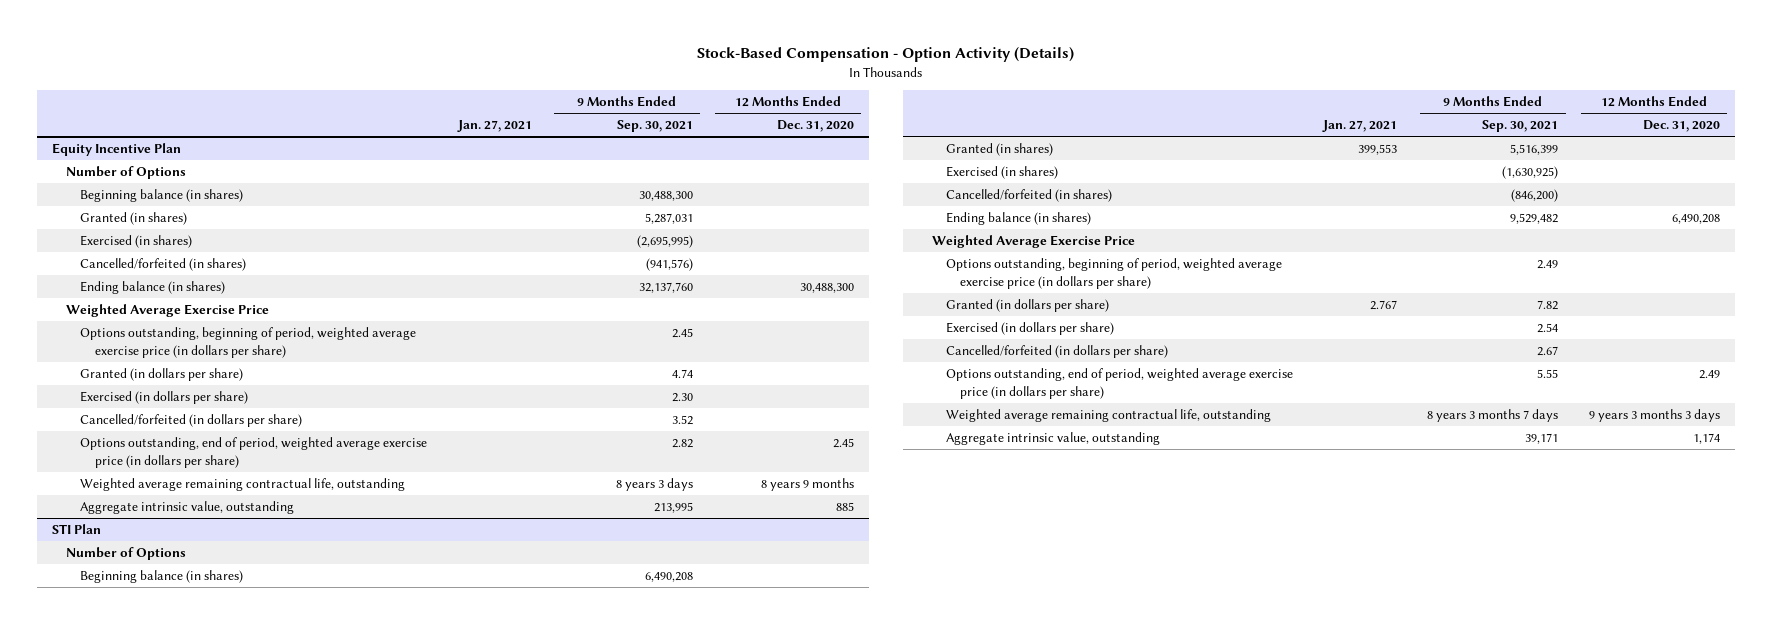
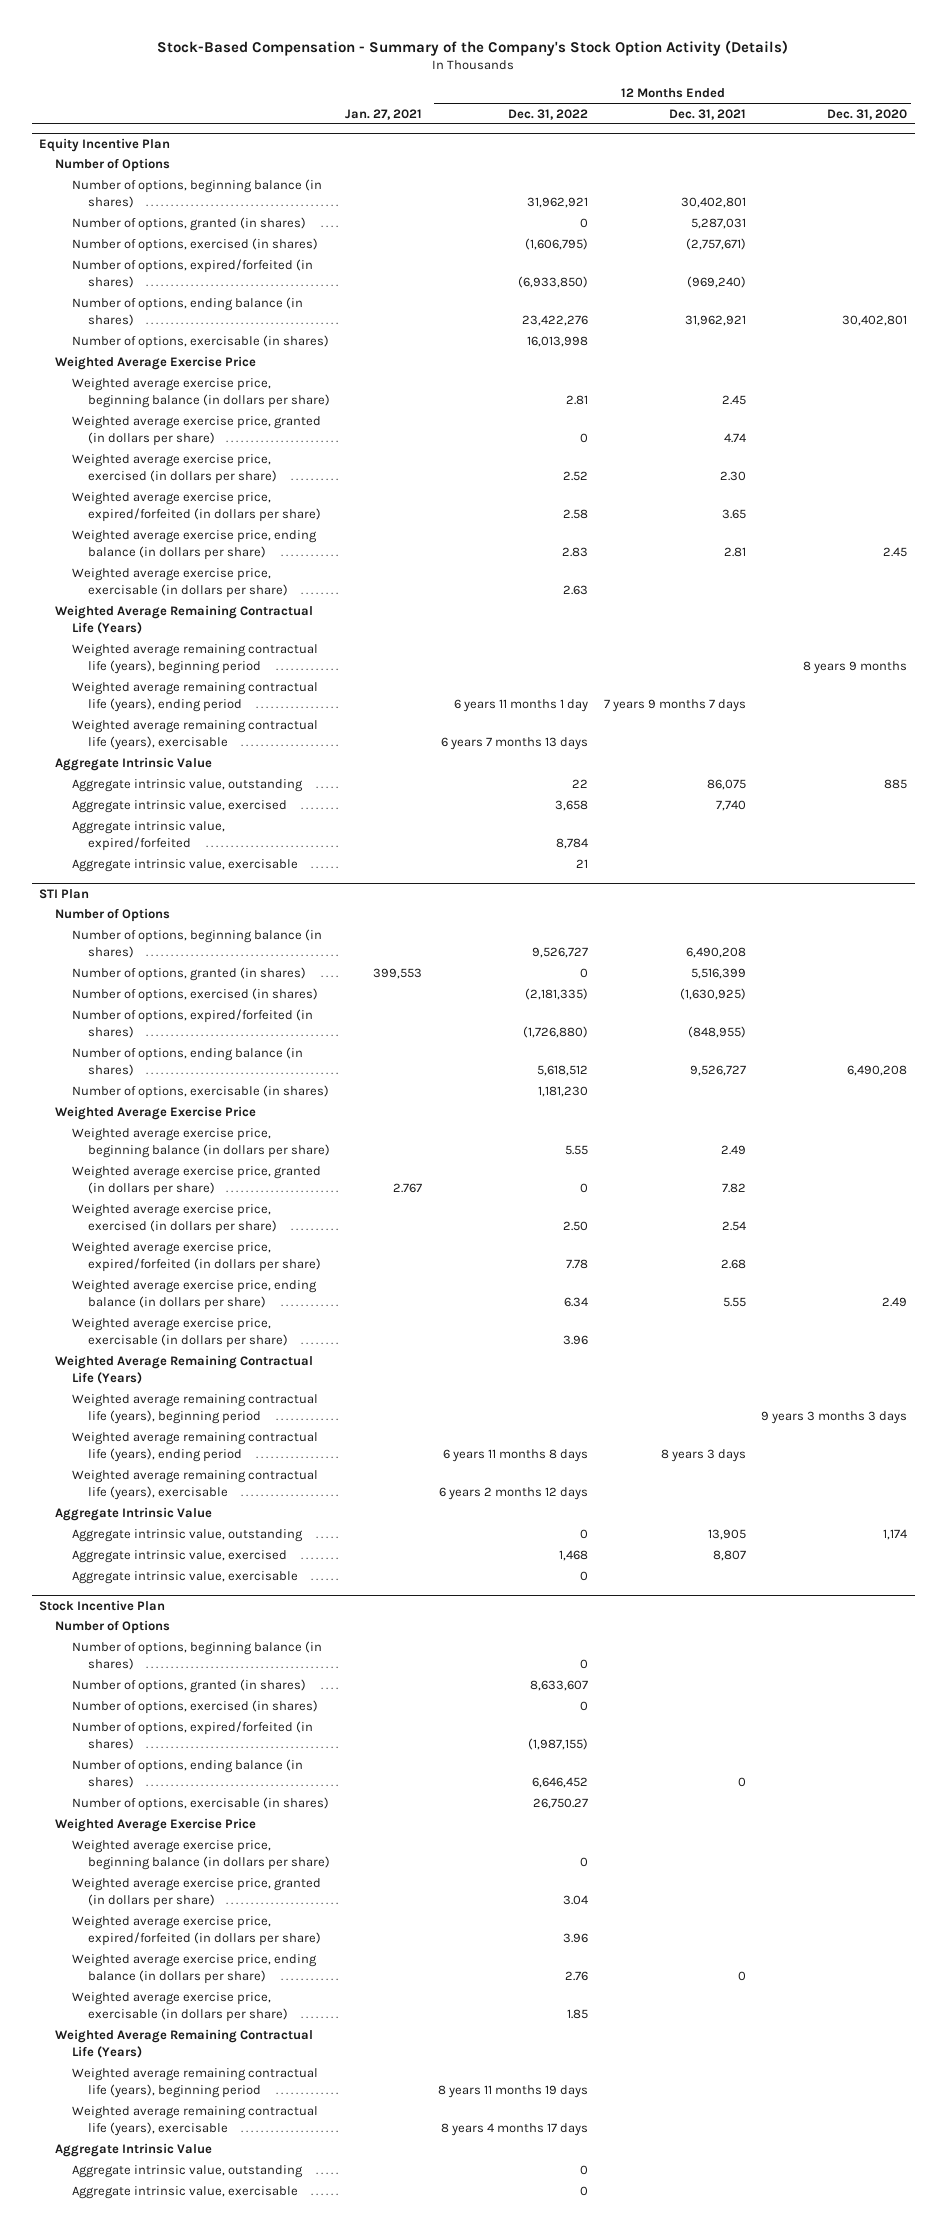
- Stock-Based Compensation - Option Activity (Details)
+ Stock-Based Compensation - Summary of the Company's Stock Option Activity (Details)
- | Jan. 27, 2021 | 9 Months Ended Sep. 30, 2021 | 12 Months Ended Dec. 31, 2020
+ | Jan. 27, 2021 | 12 Months Ended Dec. 31, 2022 | 12 Months Ended Dec. 31, 2021 | 12 Months Ended Dec. 31, 2020
@ Equity Incentive Plan
- Beginning balance (in shares) | | 30,488,300 |
- Granted (in shares) | | 5,287,031 |
- Exercised (in shares) | | (2,695,995) |
- Cancelled/forfeited (in shares) | | (941,576) |
- Ending balance (in shares) | | 32,137,760 | 30,488,300
+ Number of options, beginning balance (in shares) | | 31,962,921 | 30,402,801 |
+ Number of options, granted (in shares) | | 0 | 5,287,031 |
+ Number of options, exercised (in shares) | | (1,606,795) | (2,757,671) |
+ Number of options, expired/forfeited (in shares) | | (6,933,850) | (969,240) |
+ Number of options, ending balance (in shares) | | 23,422,276 | 31,962,921 | 30,402,801
+ Number of options, exercisable (in shares) | | 16,013,998 | |
- Options outstanding, beginning of period, weighted average exercise price (in dollars per share) | | 2.45 |
- Granted (in dollars per share) | | 4.74 |
- Exercised (in dollars per share) | | 2.30 |
- Cancelled/forfeited (in dollars per share) | | 3.52 |
- Options outstanding, end of period, weighted average exercise price (in dollars per share) | | 2.82 | 2.45
- Weighted average remaining contractual life, outstanding | | 8 years 3 days | 8 years 9 months
+ Weighted average exercise price, beginning balance (in dollars per share) | | 2.81 | 2.45 |
+ Weighted average exercise price, granted (in dollars per share) | | 0 | 4.74 |
+ Weighted average exercise price, exercised (in dollars per share) | | 2.52 | 2.30 |
+ Weighted average exercise price, expired/forfeited (in dollars per share) | | 2.58 | 3.65 |
+ Weighted average exercise price, ending balance (in dollars per share) | | 2.83 | 2.81 | 2.45
+ Weighted average exercise price, exercisable (in dollars per share) | | 2.63 | |
+ Weighted Average Remaining Contractual Life (Years)
+ Weighted average remaining contractual life (years), beginning period | | | | 8 years 9 months
+ Weighted average remaining contractual life (years), ending period | | 6 years 11 months 1 day | 7 years 9 months 7 days |
+ Weighted average remaining contractual life (years), exercisable | | 6 years 7 months 13 days | |
+ Aggregate Intrinsic Value
+ Aggregate intrinsic value, exercised | | 3,658 | 7,740 |
+ Aggregate intrinsic value, expired/forfeited | | 8,784 | |
+ Aggregate intrinsic value, exercisable | | 21 | |
@ STI Plan
- Beginning balance (in shares) | | 6,490,208 |
- Granted (in shares) | 399,553 | 5,516,399 |
- Exercised (in shares) | | (1,630,925) |
- Cancelled/forfeited (in shares) | | (846,200) |
- Ending balance (in shares) | | 9,529,482 | 6,490,208
+ Number of options, beginning balance (in shares) | | 9,526,727 | 6,490,208 |
+ Number of options, granted (in shares) | 399,553 | 0 | 5,516,399 |
+ Number of options, exercised (in shares) | | (2,181,335) | (1,630,925) |
+ Number of options, expired/forfeited (in shares) | | (1,726,880) | (848,955) |
+ Number of options, ending balance (in shares) | | 5,618,512 | 9,526,727 | 6,490,208
+ Number of options, exercisable (in shares) | | 1,181,230 | |
- Options outstanding, beginning of period, weighted average exercise price (in dollars per share) | | 2.49 |
- Granted (in dollars per share) | 2.767 | 7.82 |
- Exercised (in dollars per share) | | 2.54 |
- Cancelled/forfeited (in dollars per share) | | 2.67 |
- Options outstanding, end of period, weighted average exercise price (in dollars per share) | | 5.55 | 2.49
- Weighted average remaining contractual life, outstanding | | 8 years 3 months 7 days | 9 years 3 months 3 days
+ Weighted average exercise price, beginning balance (in dollars per share) | | 5.55 | 2.49 |
+ Weighted average exercise price, granted (in dollars per share) | 2.767 | 0 | 7.82 |
+ Weighted average exercise price, exercised (in dollars per share) | | 2.50 | 2.54 |
+ Weighted average exercise price, expired/forfeited (in dollars per share) | | 7.78 | 2.68 |
+ Weighted average exercise price, ending balance (in dollars per share) | | 6.34 | 5.55 | 2.49
+ Weighted average exercise price, exercisable (in dollars per share) | | 3.96 | |
+ Weighted Average Remaining Contractual Life (Years)
+ Weighted average remaining contractual life (years), beginning period | | | | 9 years 3 months 3 days
+ Weighted average remaining contractual life (years), ending period | | 6 years 11 months 8 days | 8 years 3 days |
+ Weighted average remaining contractual life (years), exercisable | | 6 years 2 months 12 days | |
+ Aggregate Intrinsic Value
+ Aggregate intrinsic value, exercised | | 1,468 | 8,807 |
+ Aggregate intrinsic value, exercisable | | 0 | |
+ Stock Incentive Plan
+ Number of Options
+ Number of options, beginning balance (in shares) | | 0 | |
+ Number of options, granted (in shares) | | 8,633,607 | |
+ Number of options, exercised (in shares) | | 0 | |
+ Number of options, expired/forfeited (in shares) | | (1,987,155) | |
+ Number of options, ending balance (in shares) | | 6,646,452 | 0 |
+ Number of options, exercisable (in shares) | | 26,750.27 | |
+ Weighted Average Exercise Price
+ Weighted average exercise price, beginning balance (in dollars per share) | | 0 | |
+ Weighted average exercise price, granted (in dollars per share) | | 3.04 | |
+ Weighted average exercise price, expired/forfeited (in dollars per share) | | 3.96 | |
+ Weighted average exercise price, ending balance (in dollars per share) | | 2.76 | 0 |
+ Weighted average exercise price, exercisable (in dollars per share) | | 1.85 | |
+ Weighted Average Remaining Contractual Life (Years)
+ Weighted average remaining contractual life (years), beginning period | | 8 years 11 months 19 days | |
+ Weighted average remaining contractual life (years), exercisable | | 8 years 4 months 17 days | |
+ Aggregate Intrinsic Value
+ Aggregate intrinsic value, outstanding | | 0 | |
+ Aggregate intrinsic value, exercisable | | 0 | |

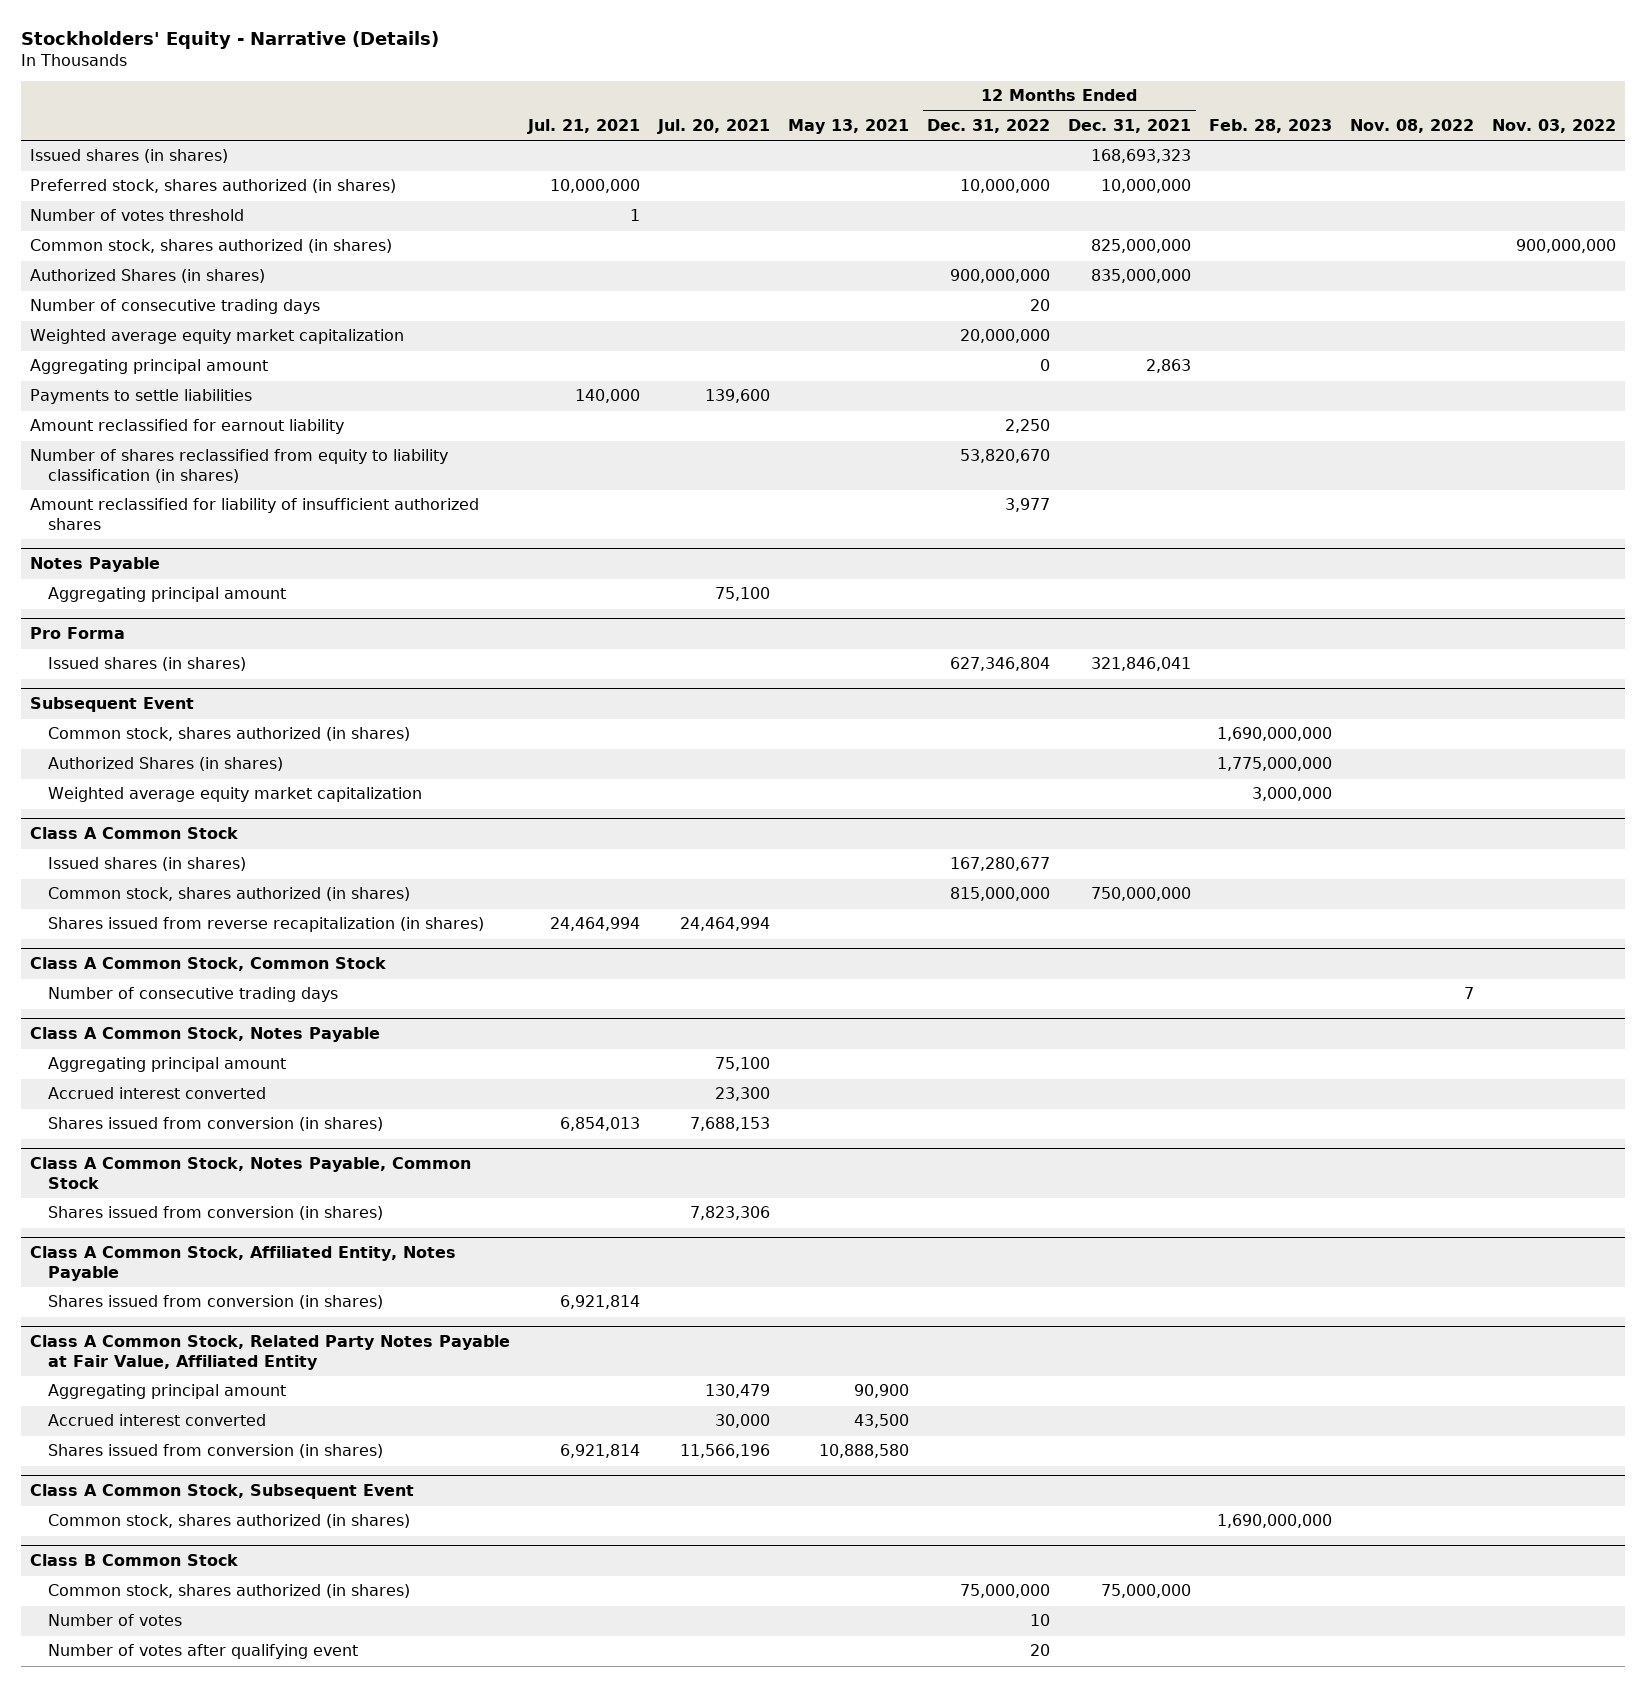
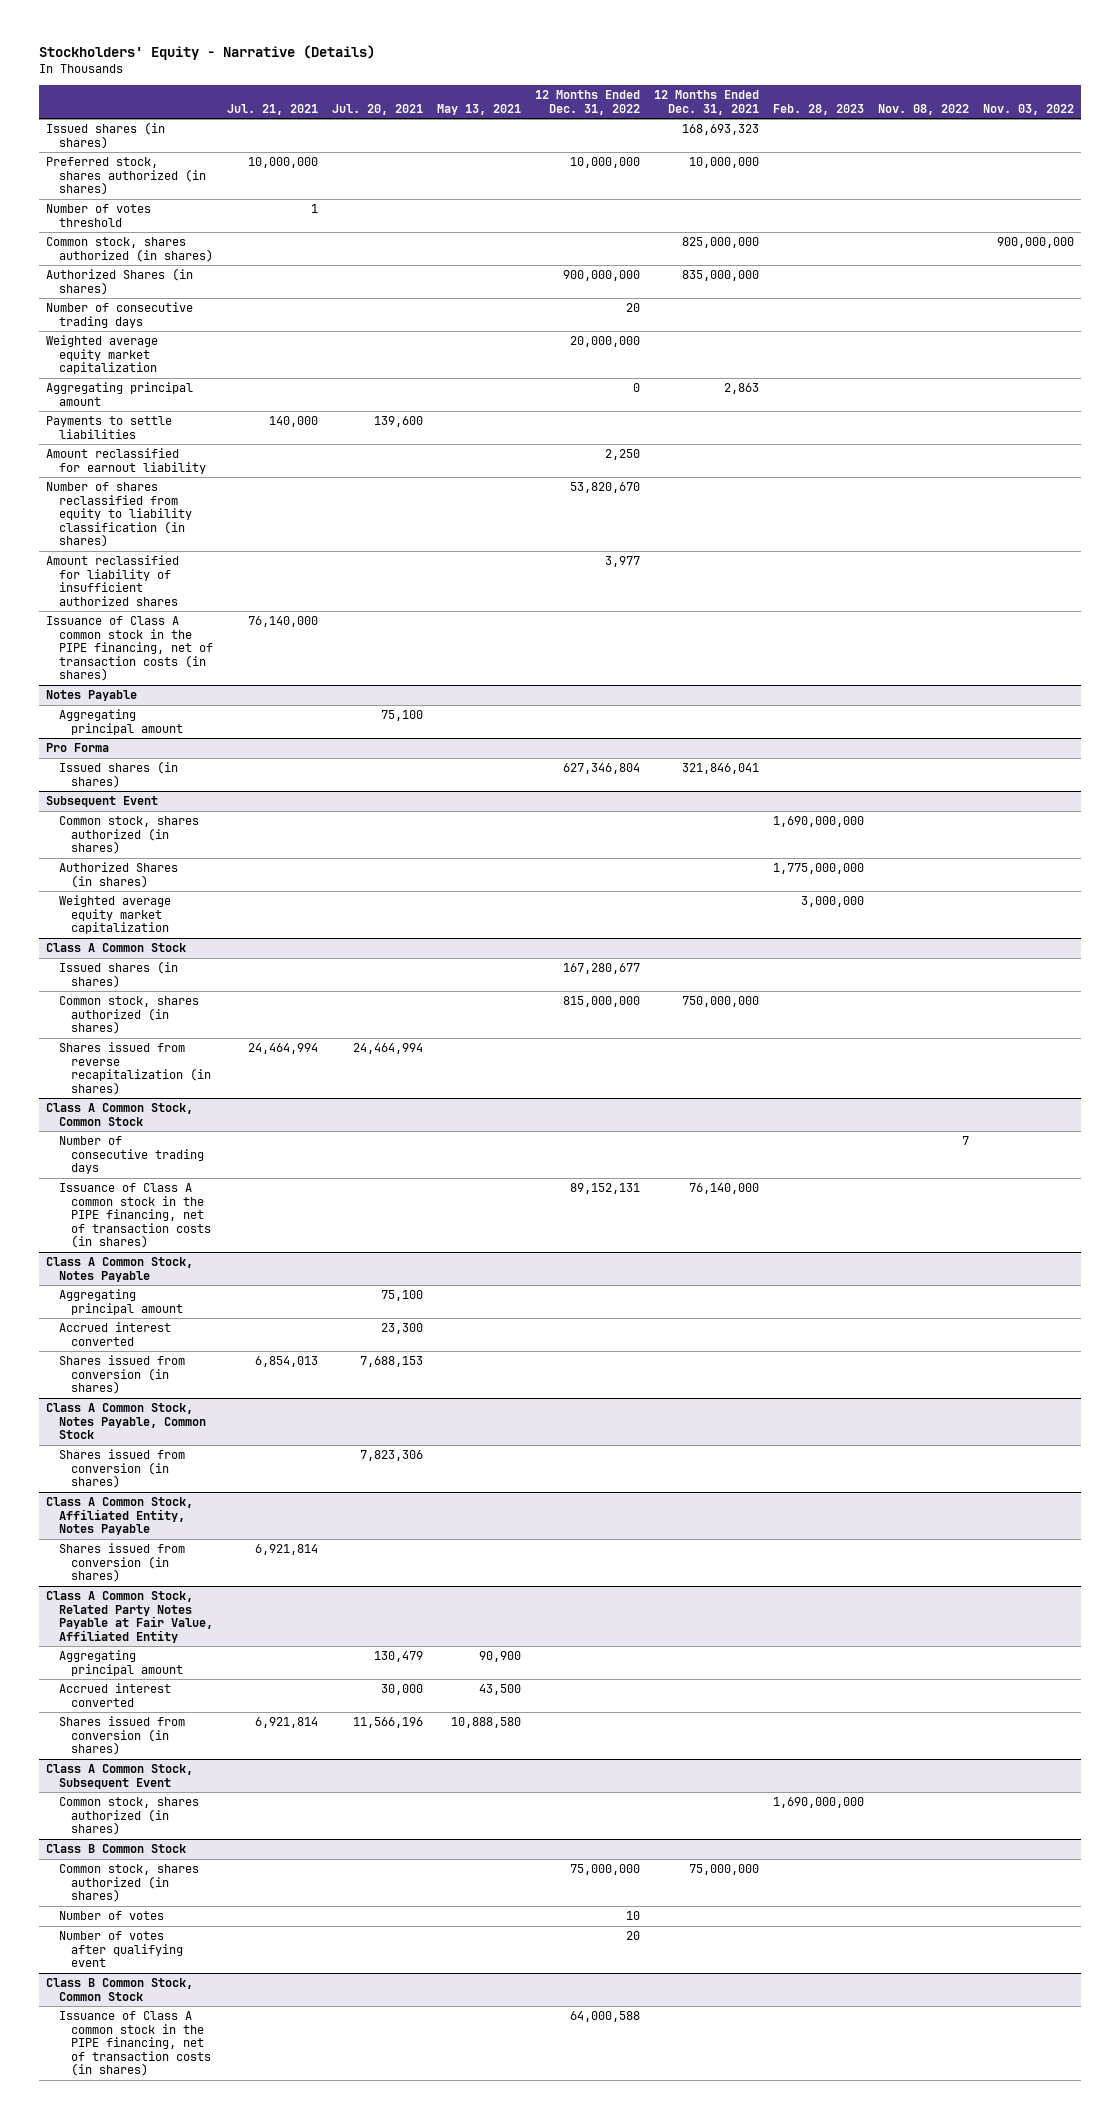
+ Issuance of Class A common stock in the PIPE financing, net of transaction costs (in shares) | 76,140,000 | | | | | | |
@ Class A Common Stock, Common Stock
+ Issuance of Class A common stock in the PIPE financing, net of transaction costs (in shares) | | | | 89,152,131 | 76,140,000 | | |
+ Class B Common Stock, Common Stock
+ Issuance of Class A common stock in the PIPE financing, net of transaction costs (in shares) | | | | 64,000,588 | | | |

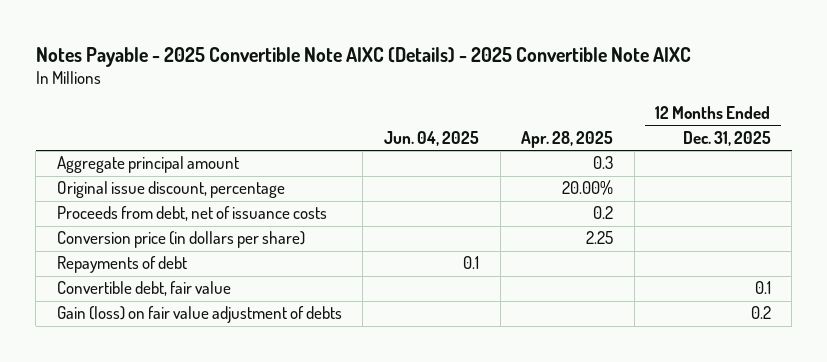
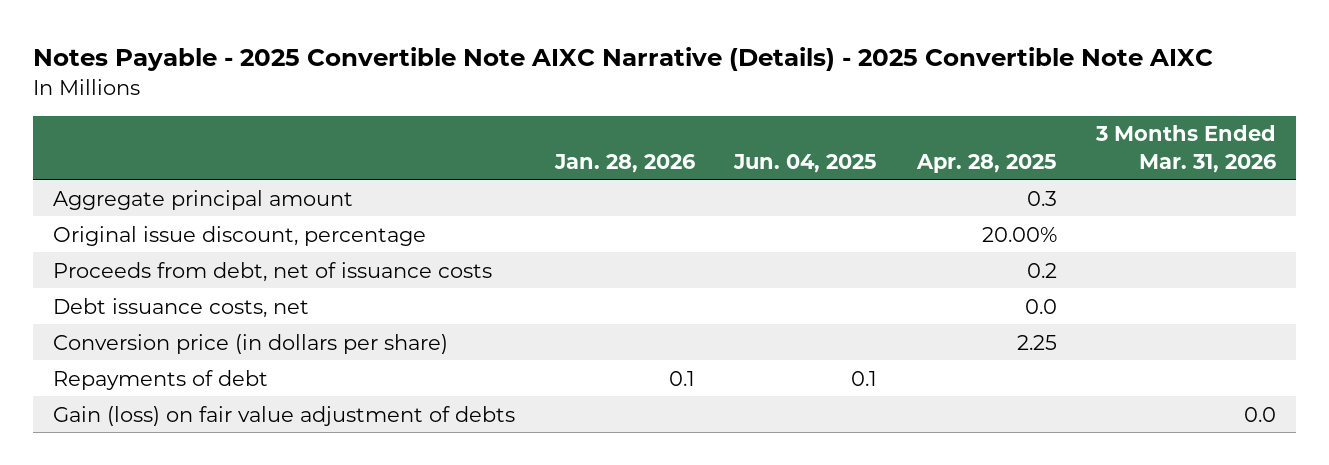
- Notes Payable - 2025 Convertible Note AIXC (Details) - 2025 Convertible Note AIXC
+ Notes Payable - 2025 Convertible Note AIXC Narrative (Details) - 2025 Convertible Note AIXC
- | Jun. 04, 2025 | Apr. 28, 2025 | 12 Months Ended Dec. 31, 2025
+ | Jan. 28, 2026 | Jun. 04, 2025 | Apr. 28, 2025 | 3 Months Ended Mar. 31, 2026
+ Debt issuance costs, net | | | 0.0 |
- Convertible debt, fair value | | | 0.1

